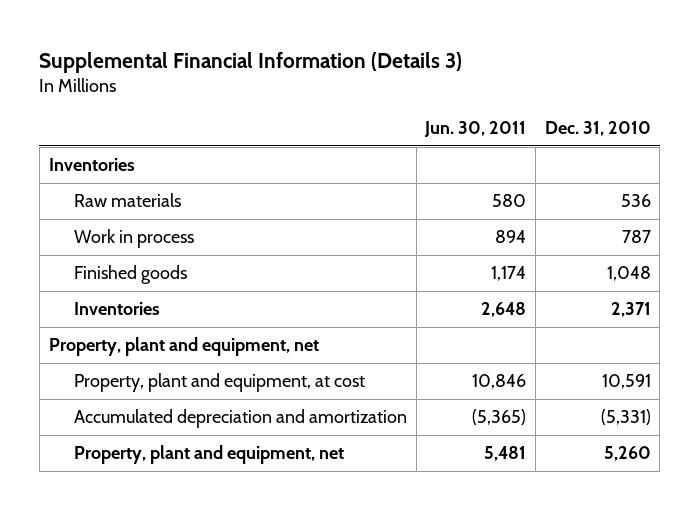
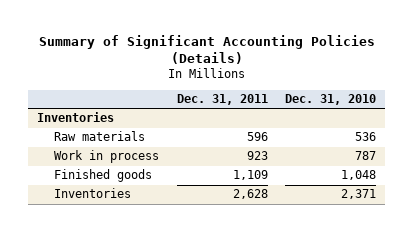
- Supplemental Financial Information (Details 3)
+ Summary of Significant Accounting Policies (Details)
- | Jun. 30, 2011 | Dec. 31, 2010
+ | Dec. 31, 2011 | Dec. 31, 2010
- Property, plant and equipment, net
- Property, plant and equipment, at cost | 10,846 | 10,591
- Accumulated depreciation and amortization | (5,365) | (5,331)
- Property, plant and equipment, net | 5,481 | 5,260

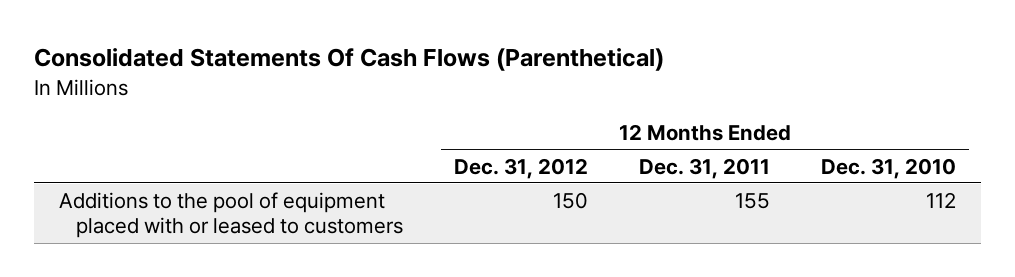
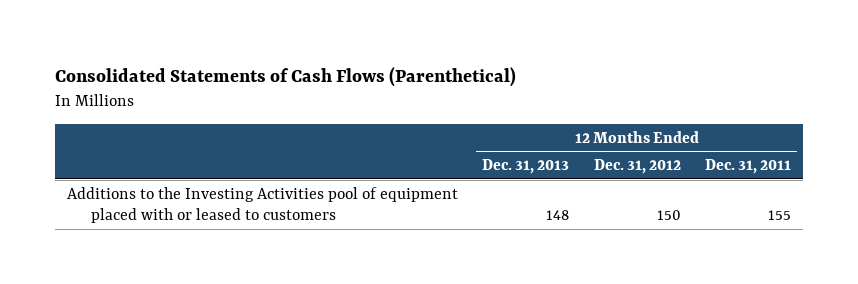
- Consolidated Statements Of Cash Flows (Parenthetical)
+ Consolidated Statements of Cash Flows (Parenthetical)
- | 12 Months Ended Dec. 31, 2012 | 12 Months Ended Dec. 31, 2011 | 12 Months Ended Dec. 31, 2010
+ | 12 Months Ended Dec. 31, 2013 | 12 Months Ended Dec. 31, 2012 | 12 Months Ended Dec. 31, 2011
- Additions to the pool of equipment placed with or leased to customers | 150 | 155 | 112
+ Additions to the Investing Activities pool of equipment placed with or leased to customers | 148 | 150 | 155

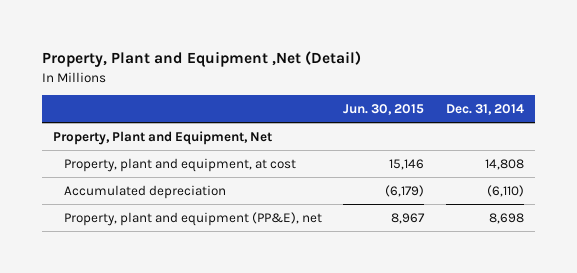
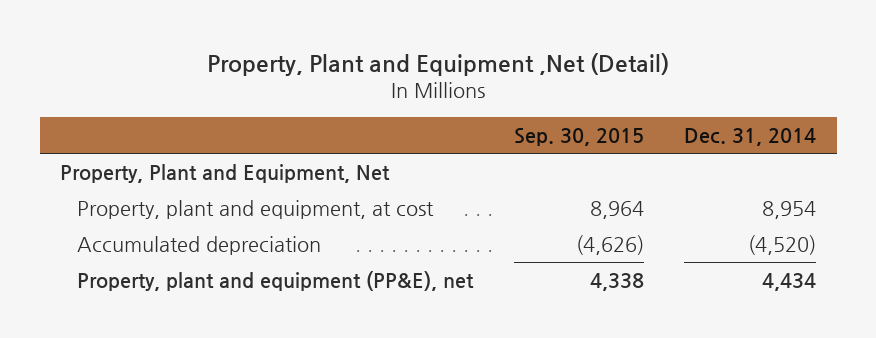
- | Jun. 30, 2015 | Dec. 31, 2014
+ | Sep. 30, 2015 | Dec. 31, 2014
- Property, plant and equipment, at cost | 15,146 | 14,808
- Accumulated depreciation | (6,179) | (6,110)
- Property, plant and equipment (PP&E), net | 8,967 | 8,698
+ Property, plant and equipment, at cost | 8,964 | 8,954
+ Accumulated depreciation | (4,626) | (4,520)
+ Property, plant and equipment (PP&E), net | 4,338 | 4,434

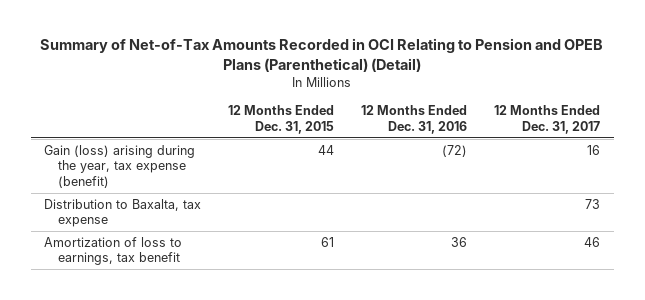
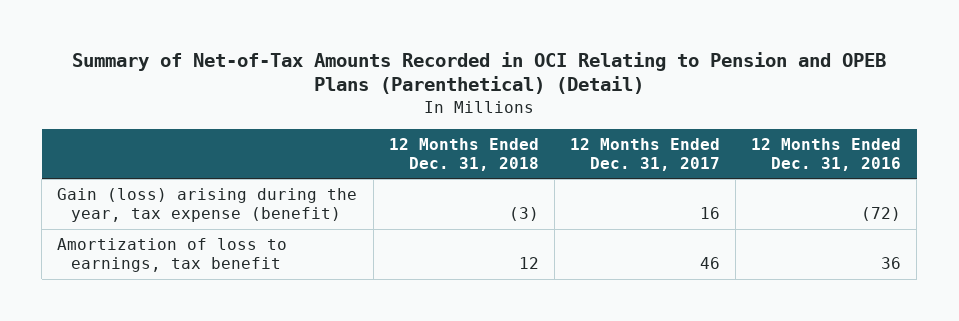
- | 12 Months Ended Dec. 31, 2015 | 12 Months Ended Dec. 31, 2016 | 12 Months Ended Dec. 31, 2017
+ | 12 Months Ended Dec. 31, 2018 | 12 Months Ended Dec. 31, 2017 | 12 Months Ended Dec. 31, 2016
- Distribution to Baxalta, tax expense | | | 73

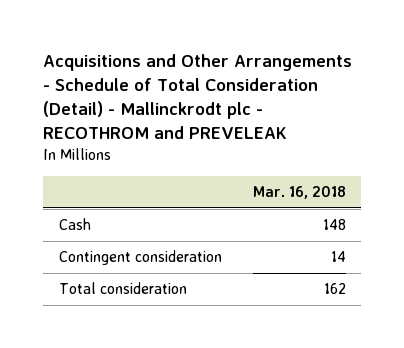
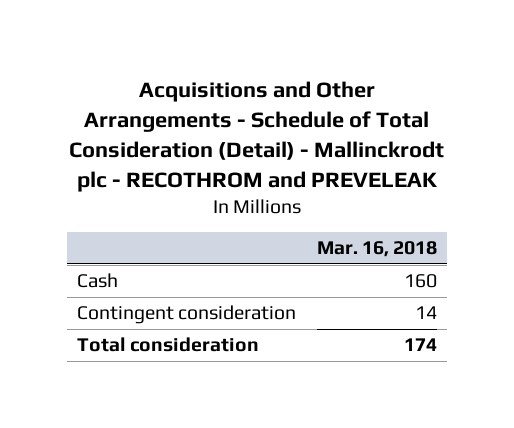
- Cash | 148
+ Cash | 160
- Total consideration | 162
+ Total consideration | 174

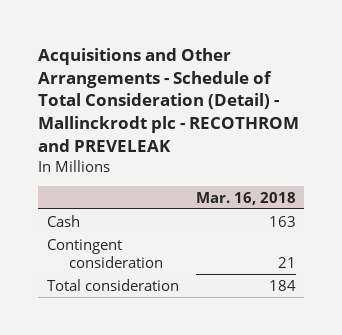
- Cash | 160
- Contingent consideration | 14
- Total consideration | 174
+ Cash | 163
+ Contingent consideration | 21
+ Total consideration | 184

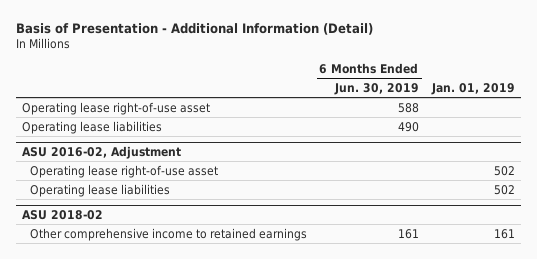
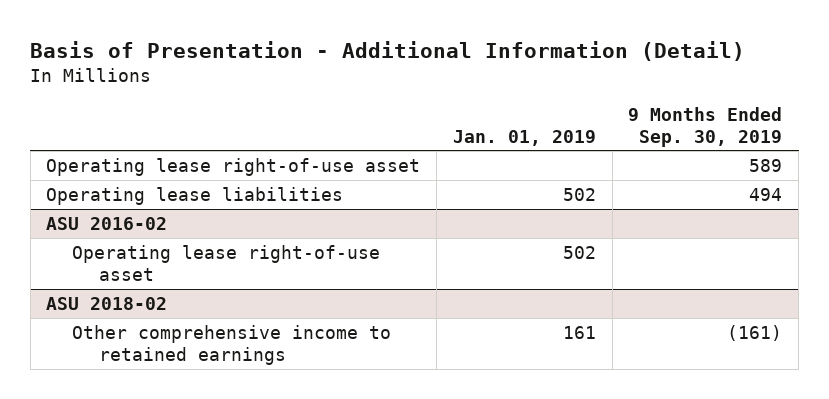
- | 6 Months Ended Jun. 30, 2019 | Jan. 01, 2019
+ | Jan. 01, 2019 | 9 Months Ended Sep. 30, 2019
- Operating lease liabilities | 490 |
- ASU 2016-02, Adjustment
- Operating lease right-of-use asset | | 502
+ ASU 2016-02
+ Operating lease right-of-use asset | 502 |

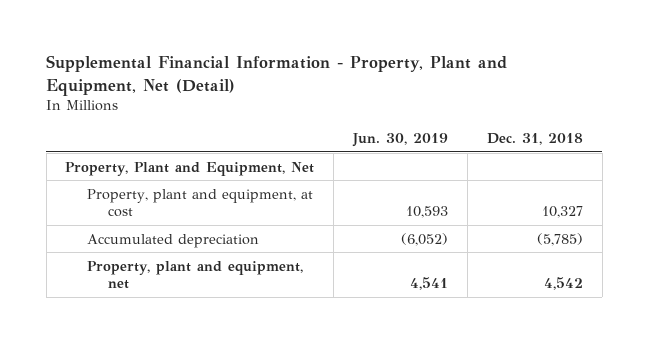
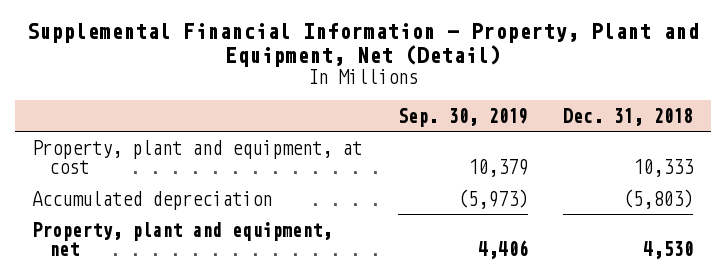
- | Jun. 30, 2019 | Dec. 31, 2018
+ | Sep. 30, 2019 | Dec. 31, 2018
- Property, Plant and Equipment, Net
- Property, plant and equipment, at cost | 10,593 | 10,327
- Accumulated depreciation | (6,052) | (5,785)
- Property, plant and equipment, net | 4,541 | 4,542
+ Property, plant and equipment, at cost | 10,379 | 10,333
+ Accumulated depreciation | (5,973) | (5,803)
+ Property, plant and equipment, net | 4,406 | 4,530

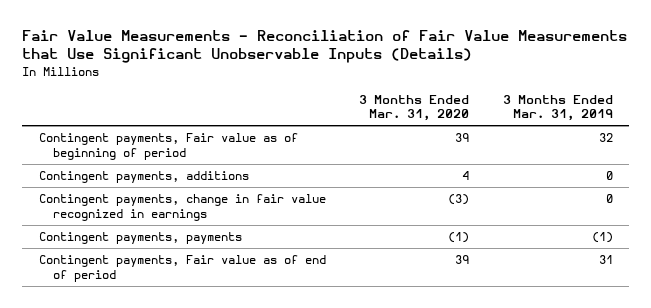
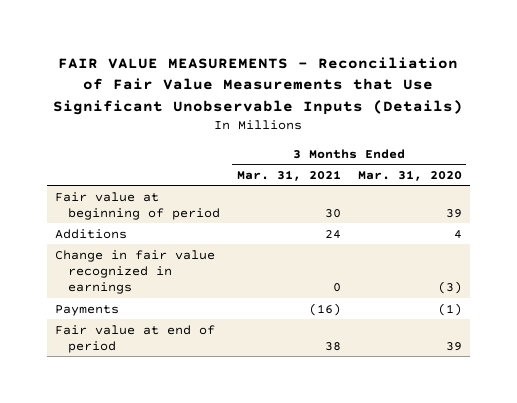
- Fair Value Measurements - Reconciliation of Fair Value Measurements that Use Significant Unobservable Inputs (Details)
+ FAIR VALUE MEASUREMENTS - Reconciliation of Fair Value Measurements that Use Significant Unobservable Inputs (Details)
- | 3 Months Ended Mar. 31, 2020 | 3 Months Ended Mar. 31, 2019
+ | 3 Months Ended Mar. 31, 2021 | 3 Months Ended Mar. 31, 2020
- Contingent payments, Fair value as of beginning of period | 39 | 32
- Contingent payments, additions | 4 | 0
- Contingent payments, change in fair value recognized in earnings | (3) | 0
- Contingent payments, payments | (1) | (1)
- Contingent payments, Fair value as of end of period | 39 | 31
+ Fair value at beginning of period | 30 | 39
+ Additions | 24 | 4
+ Change in fair value recognized in earnings | 0 | (3)
+ Payments | (16) | (1)
+ Fair value at end of period | 38 | 39

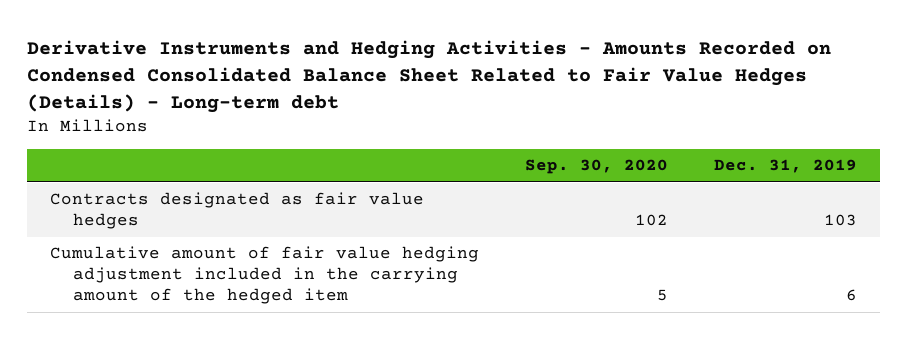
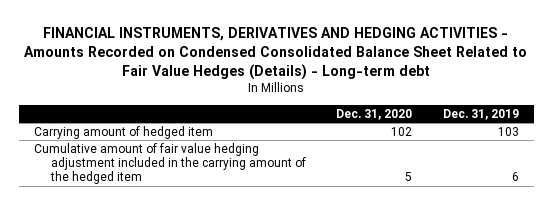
- Derivative Instruments and Hedging Activities - Amounts Recorded on Condensed Consolidated Balance Sheet Related to Fair Value Hedges (Details) - Long-term debt
+ FINANCIAL INSTRUMENTS, DERIVATIVES AND HEDGING ACTIVITIES - Amounts Recorded on Condensed Consolidated Balance Sheet Related to Fair Value Hedges (Details) - Long-term debt
- | Sep. 30, 2020 | Dec. 31, 2019
+ | Dec. 31, 2020 | Dec. 31, 2019
- Contracts designated as fair value hedges | 102 | 103
+ Carrying amount of hedged item | 102 | 103

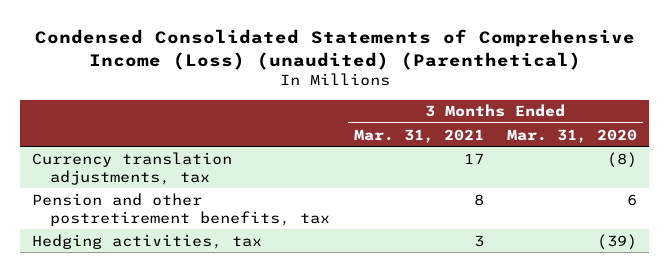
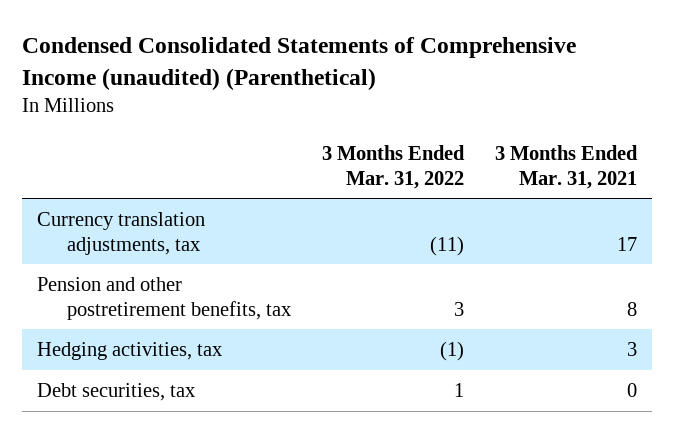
- Condensed Consolidated Statements of Comprehensive Income (Loss) (unaudited) (Parenthetical)
+ Condensed Consolidated Statements of Comprehensive Income (unaudited) (Parenthetical)
- | 3 Months Ended Mar. 31, 2021 | 3 Months Ended Mar. 31, 2020
+ | 3 Months Ended Mar. 31, 2022 | 3 Months Ended Mar. 31, 2021
+ Debt securities, tax | 1 | 0

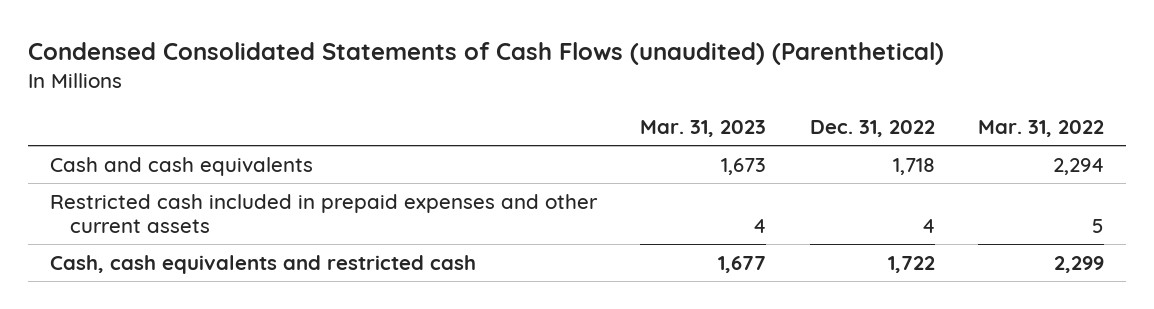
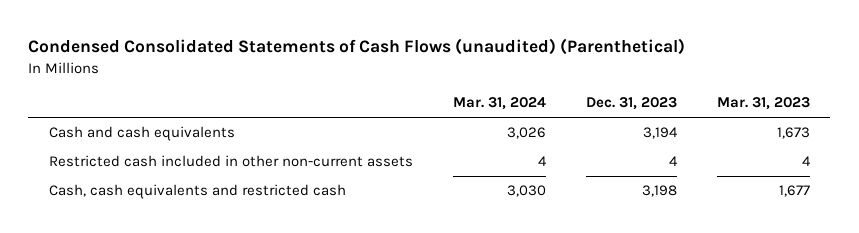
- | Mar. 31, 2023 | Dec. 31, 2022 | Mar. 31, 2022
+ | Mar. 31, 2024 | Dec. 31, 2023 | Mar. 31, 2023
- Restricted cash included in prepaid expenses and other current assets | 4 | 4 | 5
+ Restricted cash included in other non-current assets | 4 | 4 | 4

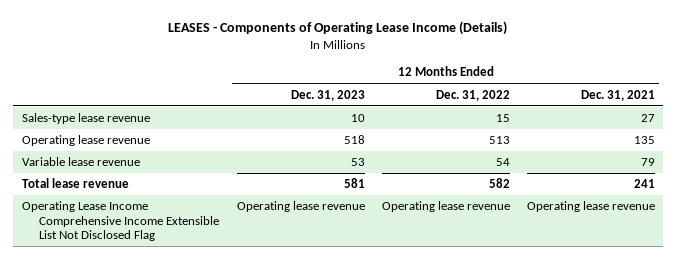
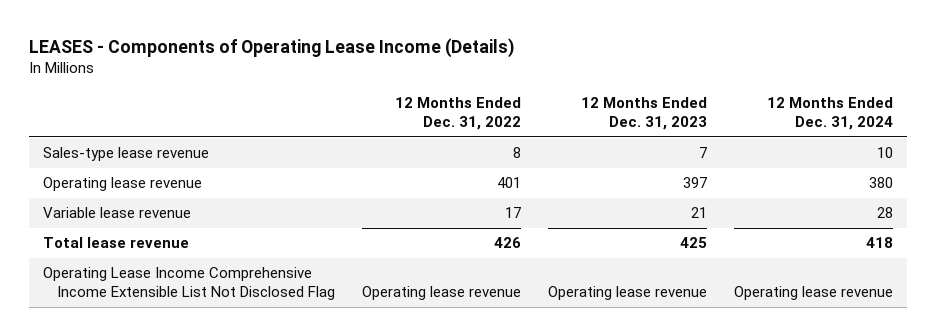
- | 12 Months Ended Dec. 31, 2023 | 12 Months Ended Dec. 31, 2022 | 12 Months Ended Dec. 31, 2021
+ | 12 Months Ended Dec. 31, 2022 | 12 Months Ended Dec. 31, 2023 | 12 Months Ended Dec. 31, 2024
- Sales-type lease revenue | 10 | 15 | 27
- Operating lease revenue | 518 | 513 | 135
- Variable lease revenue | 53 | 54 | 79
- Total lease revenue | 581 | 582 | 241
+ Sales-type lease revenue | 8 | 7 | 10
+ Operating lease revenue | 401 | 397 | 380
+ Variable lease revenue | 17 | 21 | 28
+ Total lease revenue | 426 | 425 | 418

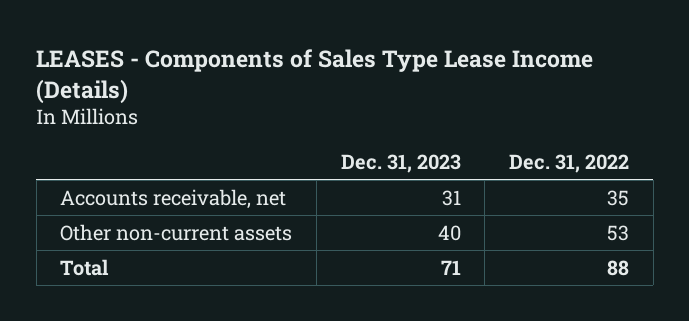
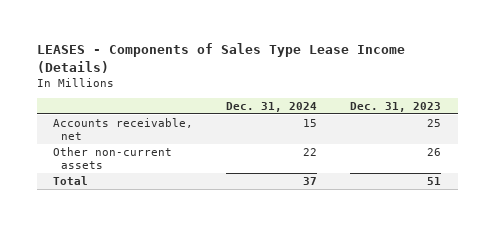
- | Dec. 31, 2023 | Dec. 31, 2022
+ | Dec. 31, 2024 | Dec. 31, 2023
- Accounts receivable, net | 31 | 35
- Other non-current assets | 40 | 53
- Total | 71 | 88
+ Accounts receivable, net | 15 | 25
+ Other non-current assets | 22 | 26
+ Total | 37 | 51

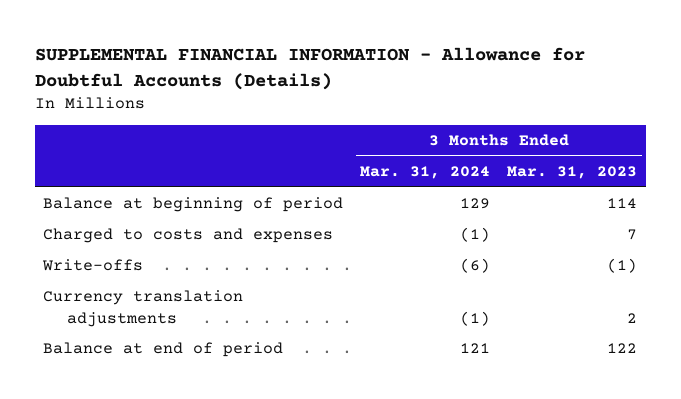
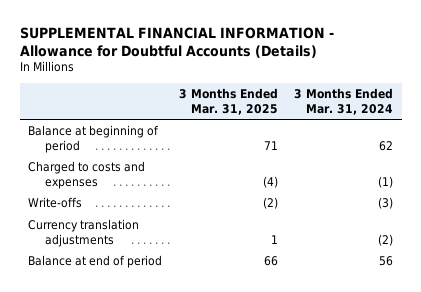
- | 3 Months Ended Mar. 31, 2024 | 3 Months Ended Mar. 31, 2023
+ | 3 Months Ended Mar. 31, 2025 | 3 Months Ended Mar. 31, 2024
- Balance at beginning of period | 129 | 114
+ Balance at beginning of period | 71 | 62
- Write-offs | (6) | (1)
- Currency translation adjustments | (1) | 2
- Balance at end of period | 121 | 122
+ Write-offs | (2) | (3)
+ Currency translation adjustments | 1 | (2)
+ Balance at end of period | 66 | 56

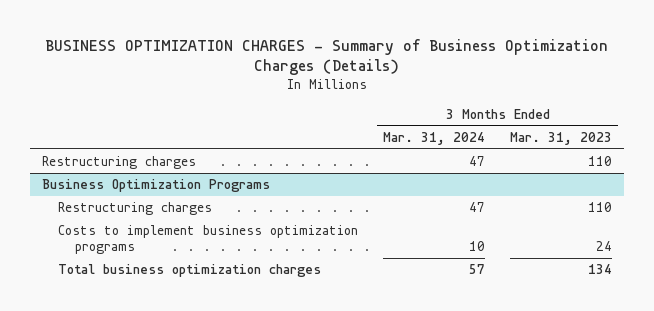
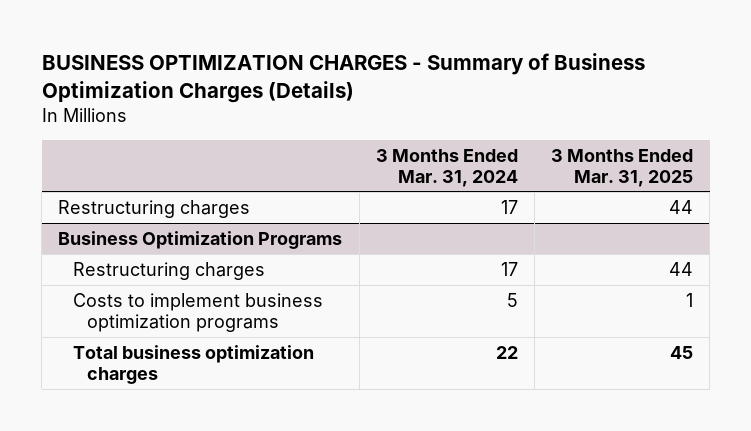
- | 3 Months Ended Mar. 31, 2024 | 3 Months Ended Mar. 31, 2023
+ | 3 Months Ended Mar. 31, 2024 | 3 Months Ended Mar. 31, 2025
- Restructuring charges | 47 | 110
+ Restructuring charges | 17 | 44
@ Business Optimization Programs
- Restructuring charges | 47 | 110
- Costs to implement business optimization programs | 10 | 24
- Total business optimization charges | 57 | 134
+ Restructuring charges | 17 | 44
+ Costs to implement business optimization programs | 5 | 1
+ Total business optimization charges | 22 | 45

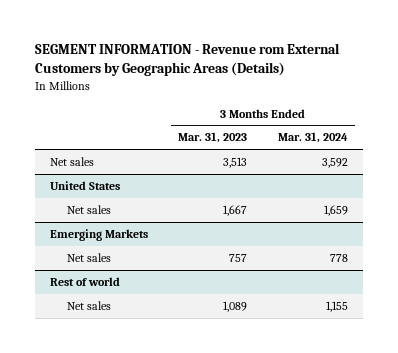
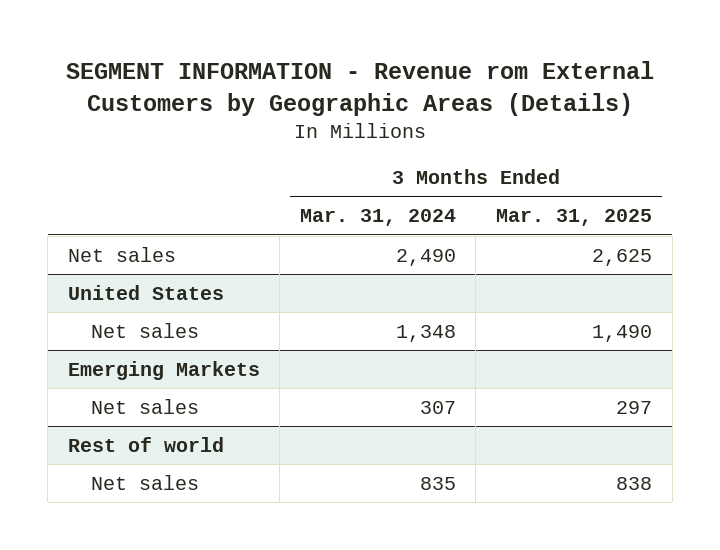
- | 3 Months Ended Mar. 31, 2023 | 3 Months Ended Mar. 31, 2024
+ | 3 Months Ended Mar. 31, 2024 | 3 Months Ended Mar. 31, 2025
- Net sales | 3,513 | 3,592
+ Net sales | 2,490 | 2,625
@ United States
- Net sales | 1,667 | 1,659
+ Net sales | 1,348 | 1,490
@ Emerging Markets
- Net sales | 757 | 778
+ Net sales | 307 | 297
@ Rest of world
- Net sales | 1,089 | 1,155
+ Net sales | 835 | 838

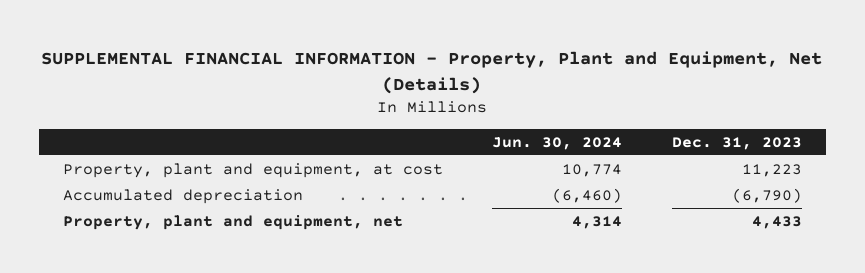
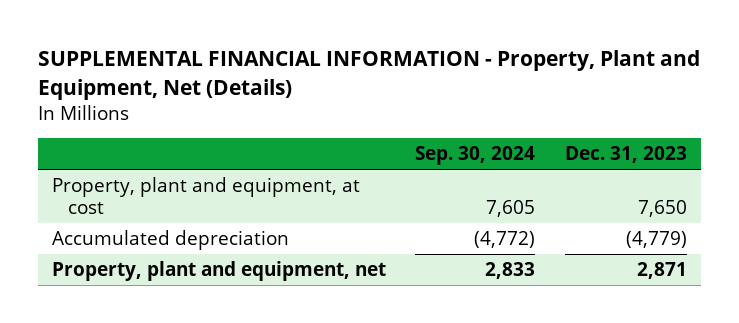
- | Jun. 30, 2024 | Dec. 31, 2023
+ | Sep. 30, 2024 | Dec. 31, 2023
- Property, plant and equipment, at cost | 10,774 | 11,223
- Accumulated depreciation | (6,460) | (6,790)
- Property, plant and equipment, net | 4,314 | 4,433
+ Property, plant and equipment, at cost | 7,605 | 7,650
+ Accumulated depreciation | (4,772) | (4,779)
+ Property, plant and equipment, net | 2,833 | 2,871

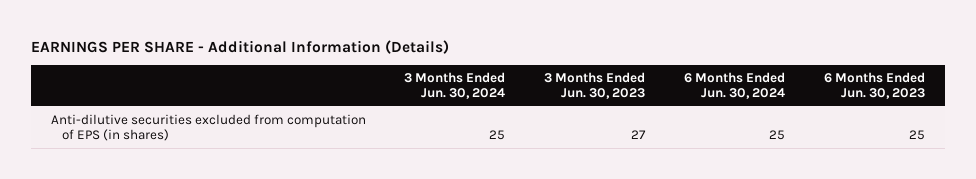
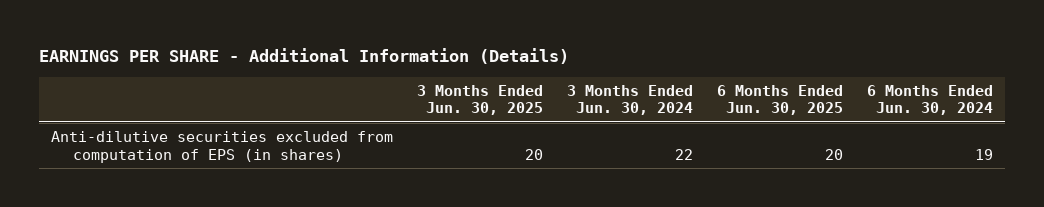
- | 3 Months Ended Jun. 30, 2024 | 3 Months Ended Jun. 30, 2023 | 6 Months Ended Jun. 30, 2024 | 6 Months Ended Jun. 30, 2023
+ | 3 Months Ended Jun. 30, 2025 | 3 Months Ended Jun. 30, 2024 | 6 Months Ended Jun. 30, 2025 | 6 Months Ended Jun. 30, 2024
- Anti-dilutive securities excluded from computation of EPS (in shares) | 25 | 27 | 25 | 25
+ Anti-dilutive securities excluded from computation of EPS (in shares) | 20 | 22 | 20 | 19

